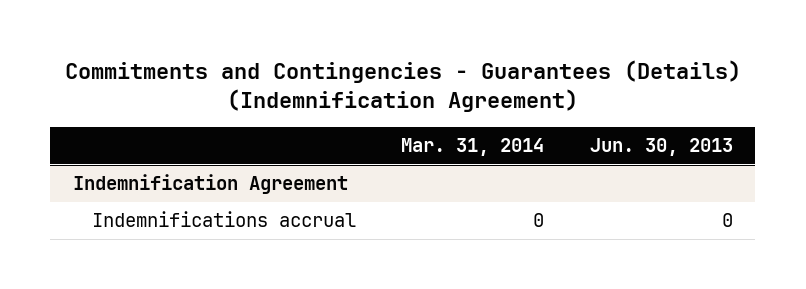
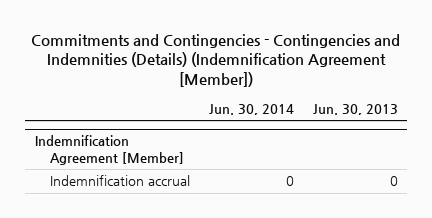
- Commitments and Contingencies - Guarantees (Details) (Indemnification Agreement)
+ Commitments and Contingencies - Contingencies and Indemnities (Details) (Indemnification Agreement [Member])
- | Mar. 31, 2014 | Jun. 30, 2013
+ | Jun. 30, 2014 | Jun. 30, 2013
- Indemnification Agreement
- Indemnifications accrual | 0 | 0
+ Indemnification Agreement [Member]
+ Indemnification accrual | 0 | 0

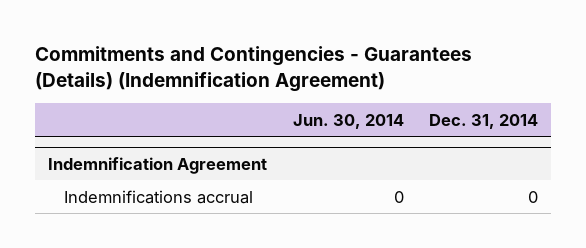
- Commitments and Contingencies - Contingencies and Indemnities (Details) (Indemnification Agreement [Member])
+ Commitments and Contingencies - Guarantees (Details) (Indemnification Agreement)
- | Jun. 30, 2014 | Jun. 30, 2013
+ | Jun. 30, 2014 | Dec. 31, 2014
- Indemnification Agreement [Member]
- Indemnification accrual | 0 | 0
+ Indemnification Agreement
+ Indemnifications accrual | 0 | 0

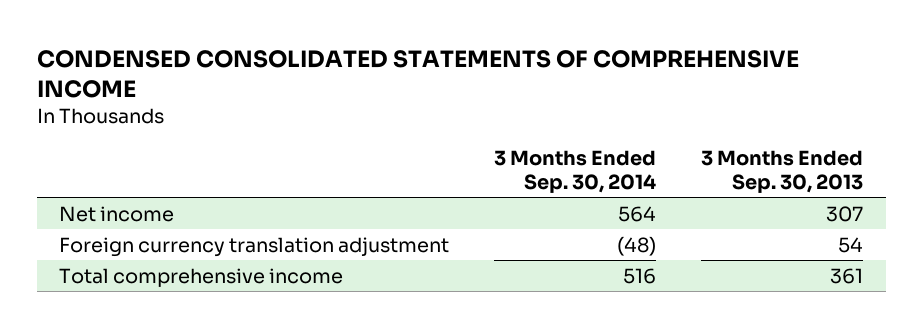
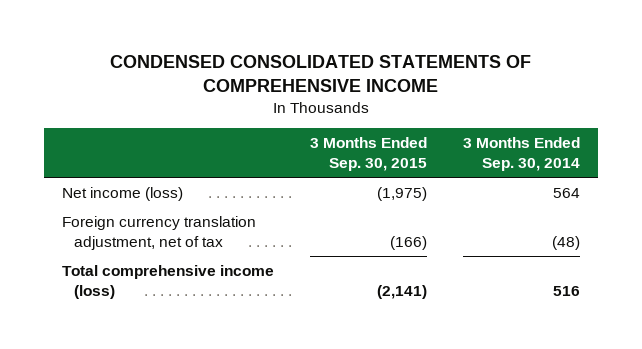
- | 3 Months Ended Sep. 30, 2014 | 3 Months Ended Sep. 30, 2013
+ | 3 Months Ended Sep. 30, 2015 | 3 Months Ended Sep. 30, 2014
- Net income | 564 | 307
- Foreign currency translation adjustment | (48) | 54
- Total comprehensive income | 516 | 361
+ Net income (loss) | (1,975) | 564
+ Foreign currency translation adjustment, net of tax | (166) | (48)
+ Total comprehensive income (loss) | (2,141) | 516

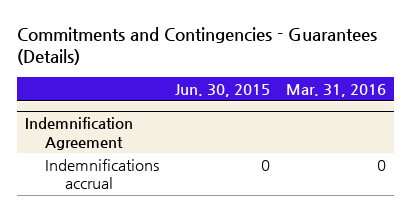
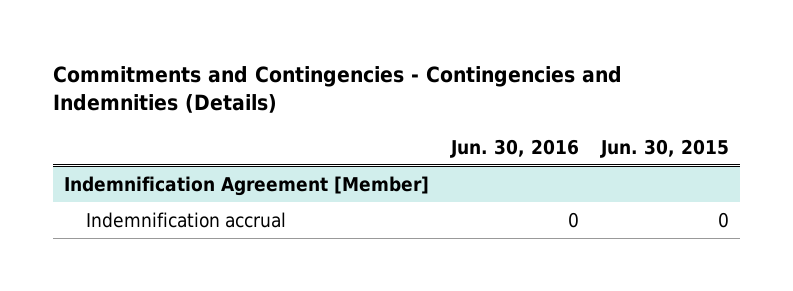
- Commitments and Contingencies - Guarantees (Details)
+ Commitments and Contingencies - Contingencies and Indemnities (Details)
- | Jun. 30, 2015 | Mar. 31, 2016
+ | Jun. 30, 2016 | Jun. 30, 2015
- Indemnification Agreement
- Indemnifications accrual | 0 | 0
+ Indemnification Agreement [Member]
+ Indemnification accrual | 0 | 0

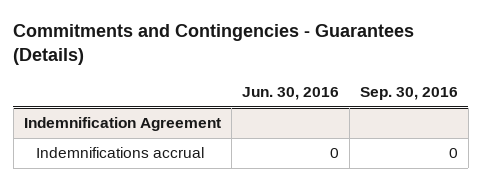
- Commitments and Contingencies - Contingencies and Indemnities (Details)
+ Commitments and Contingencies - Guarantees (Details)
- | Jun. 30, 2016 | Jun. 30, 2015
+ | Jun. 30, 2016 | Sep. 30, 2016
- Indemnification Agreement [Member]
- Indemnification accrual | 0 | 0
+ Indemnification Agreement
+ Indemnifications accrual | 0 | 0

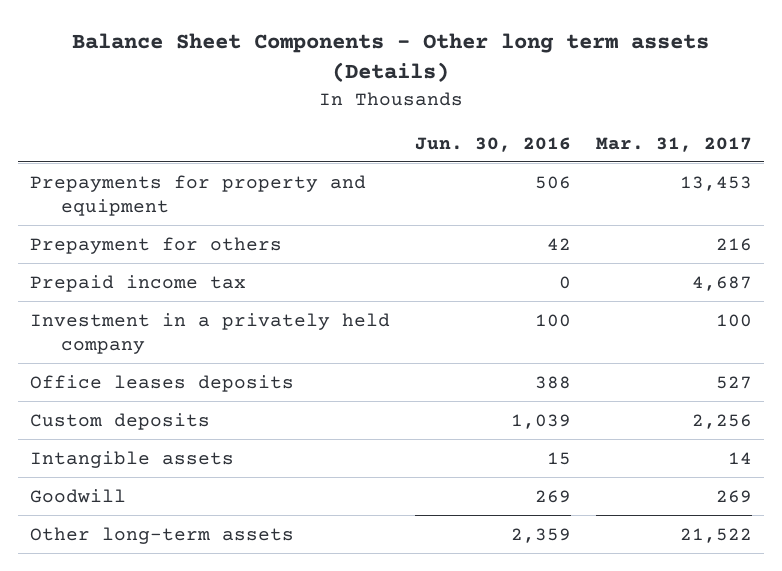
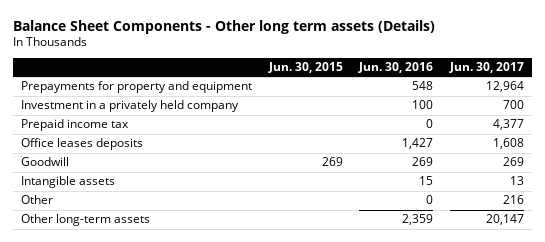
- | Jun. 30, 2016 | Mar. 31, 2017
+ | Jun. 30, 2015 | Jun. 30, 2016 | Jun. 30, 2017
- Prepayments for property and equipment | 506 | 13,453
- Prepayment for others | 42 | 216
+ Prepayments for property and equipment | | 548 | 12,964
- Office leases deposits | 388 | 527
- Custom deposits | 1,039 | 2,256
moved down: Prepaid income tax | | 0 | 4,377
+ Office leases deposits | | 1,427 | 1,608
moved down: Intangible assets | | 15 | 13
+ Other | | 0 | 216

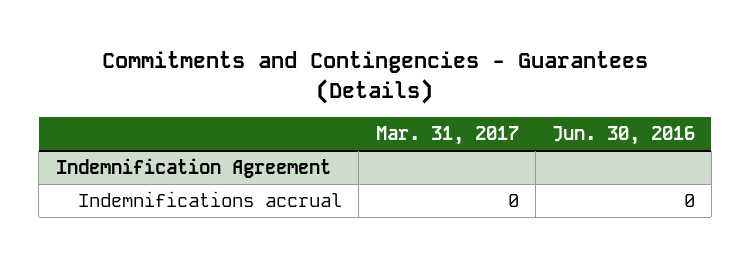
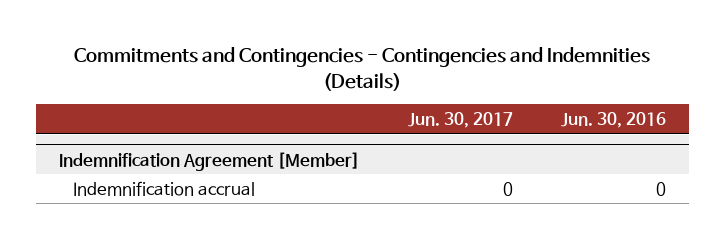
- Commitments and Contingencies - Guarantees (Details)
+ Commitments and Contingencies - Contingencies and Indemnities (Details)
- | Mar. 31, 2017 | Jun. 30, 2016
+ | Jun. 30, 2017 | Jun. 30, 2016
- Indemnification Agreement
- Indemnifications accrual | 0 | 0
+ Indemnification Agreement [Member]
+ Indemnification accrual | 0 | 0

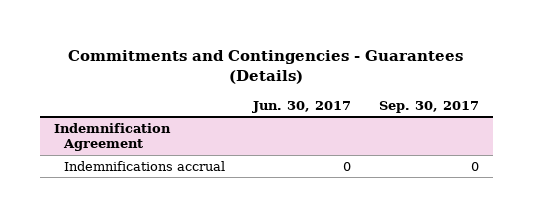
- Commitments and Contingencies - Contingencies and Indemnities (Details)
+ Commitments and Contingencies - Guarantees (Details)
- | Jun. 30, 2017 | Jun. 30, 2016
+ | Jun. 30, 2017 | Sep. 30, 2017
- Indemnification Agreement [Member]
- Indemnification accrual | 0 | 0
+ Indemnification Agreement
+ Indemnifications accrual | 0 | 0

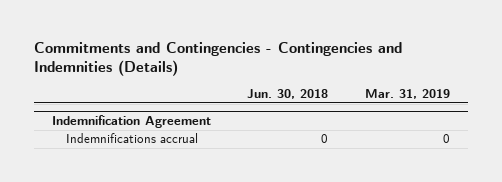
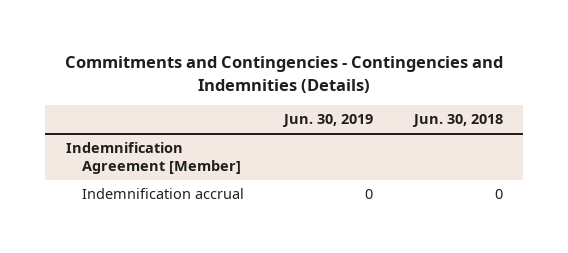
- | Jun. 30, 2018 | Mar. 31, 2019
+ | Jun. 30, 2019 | Jun. 30, 2018
- Indemnification Agreement
- Indemnifications accrual | 0 | 0
+ Indemnification Agreement [Member]
+ Indemnification accrual | 0 | 0

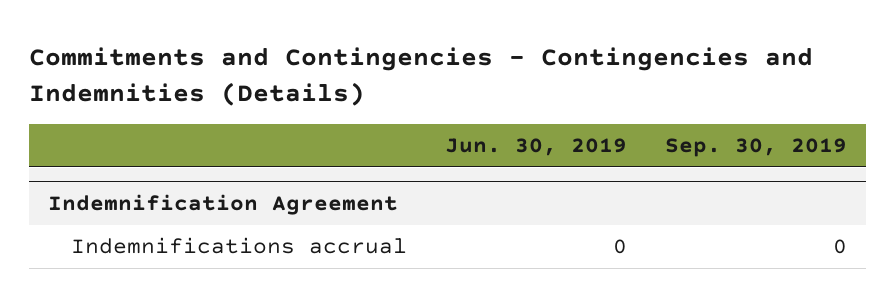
- | Jun. 30, 2019 | Jun. 30, 2018
+ | Jun. 30, 2019 | Sep. 30, 2019
- Indemnification Agreement [Member]
- Indemnification accrual | 0 | 0
+ Indemnification Agreement
+ Indemnifications accrual | 0 | 0

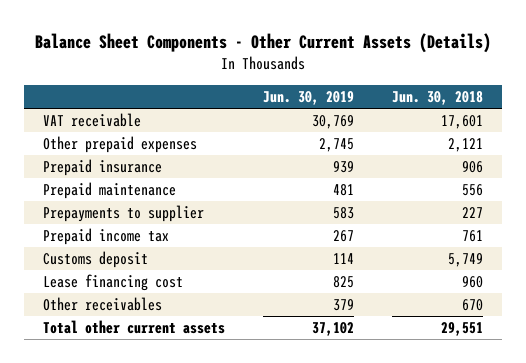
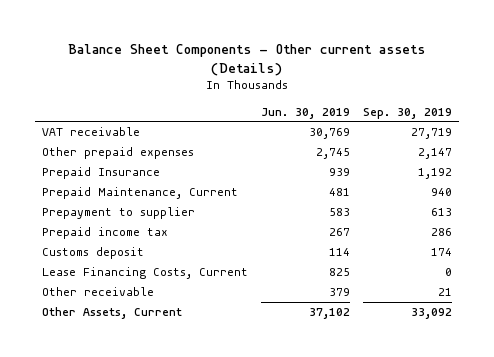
- Balance Sheet Components - Other Current Assets (Details)
+ Balance Sheet Components - Other current assets (Details)
- | Jun. 30, 2019 | Jun. 30, 2018
+ | Jun. 30, 2019 | Sep. 30, 2019
- Prepaid insurance | 939 | 906
- Prepaid maintenance | 481 | 556
- Prepayments to supplier | 583 | 227
+ Prepaid Insurance | 939 | 1,192
+ Prepaid Maintenance, Current | 481 | 940
+ Prepayment to supplier | 583 | 613
- Lease financing cost | 825 | 960
- Other receivables | 379 | 670
- Total other current assets | 37,102 | 29,551
+ Lease Financing Costs, Current | 825 | 0
+ Other receivable | 379 | 21
+ Other Assets, Current | 37,102 | 33,092

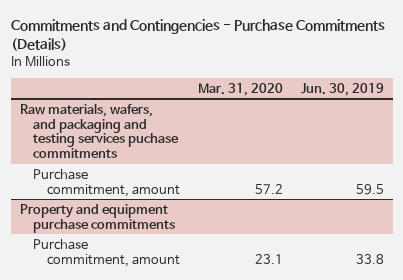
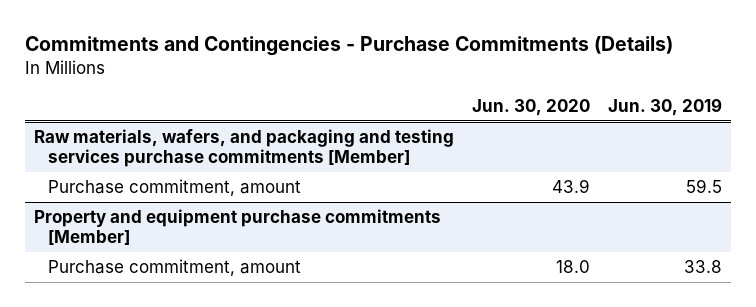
- | Mar. 31, 2020 | Jun. 30, 2019
+ | Jun. 30, 2020 | Jun. 30, 2019
- Raw materials, wafers, and packaging and testing services puchase commitments
+ Raw materials, wafers, and packaging and testing services purchase commitments [Member]
- Property and equipment purchase commitments
+ Property and equipment purchase commitments [Member]

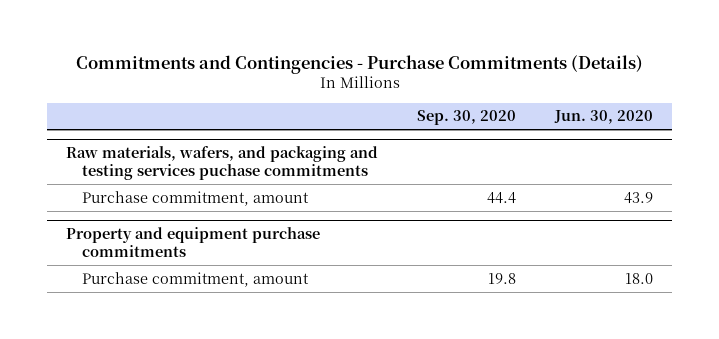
- | Jun. 30, 2020 | Jun. 30, 2019
+ | Sep. 30, 2020 | Jun. 30, 2020
- Raw materials, wafers, and packaging and testing services purchase commitments [Member]
+ Raw materials, wafers, and packaging and testing services puchase commitments
- Property and equipment purchase commitments [Member]
+ Property and equipment purchase commitments

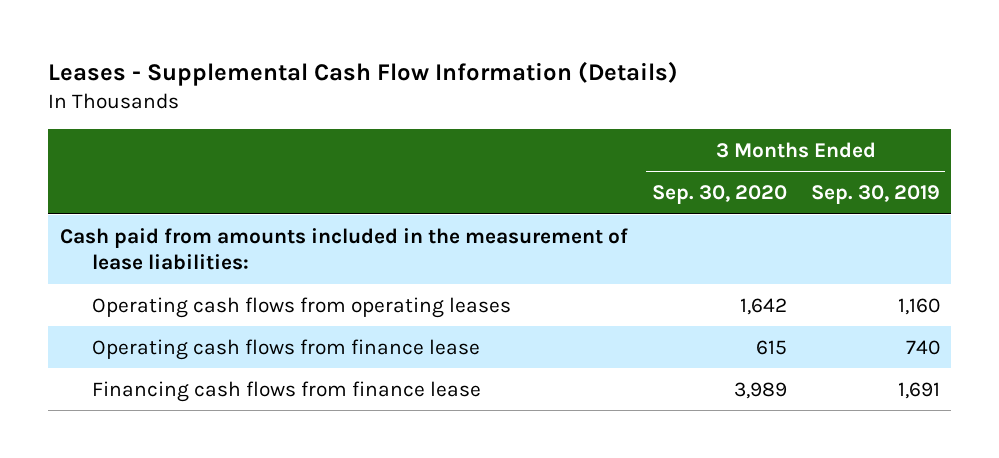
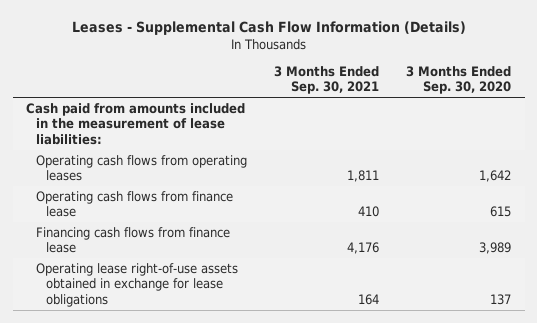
- | 3 Months Ended Sep. 30, 2020 | 3 Months Ended Sep. 30, 2019
+ | 3 Months Ended Sep. 30, 2021 | 3 Months Ended Sep. 30, 2020
+ Operating lease right-of-use assets obtained in exchange for lease obligations | 164 | 137

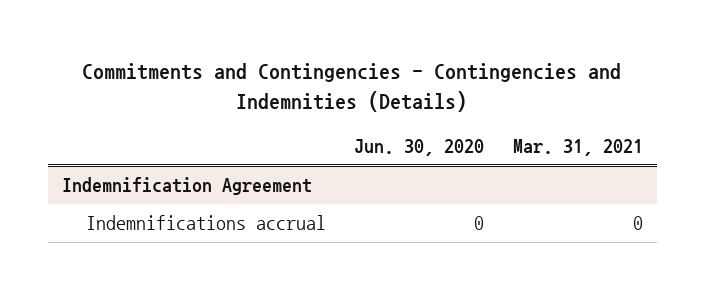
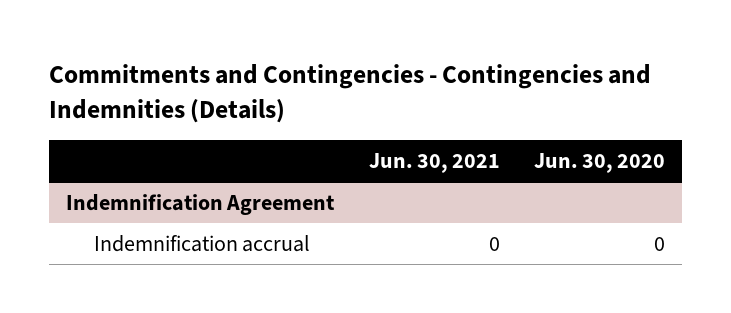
- | Jun. 30, 2020 | Mar. 31, 2021
+ | Jun. 30, 2021 | Jun. 30, 2020
@ Indemnification Agreement
- Indemnifications accrual | 0 | 0
+ Indemnification accrual | 0 | 0

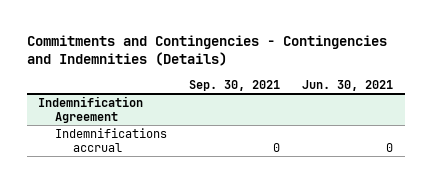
- | Jun. 30, 2021 | Jun. 30, 2020
+ | Sep. 30, 2021 | Jun. 30, 2021
@ Indemnification Agreement
- Indemnification accrual | 0 | 0
+ Indemnifications accrual | 0 | 0

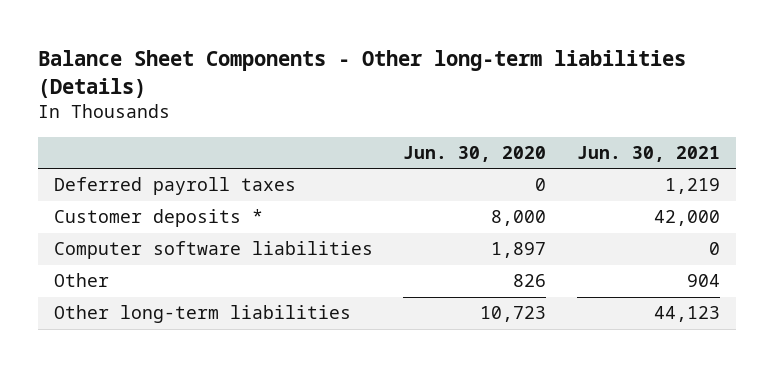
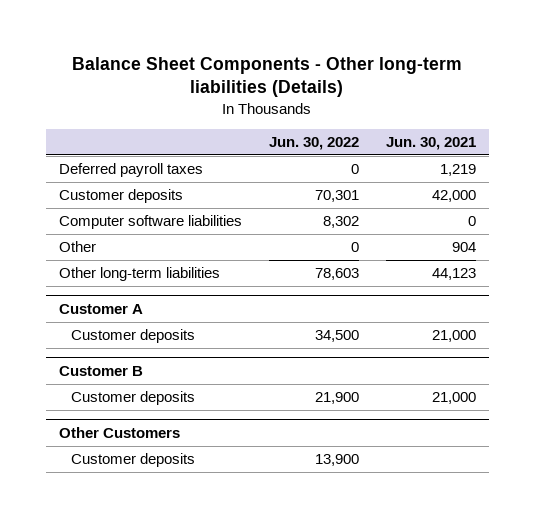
- | Jun. 30, 2020 | Jun. 30, 2021
+ | Jun. 30, 2022 | Jun. 30, 2021
- Customer deposits * | 8,000 | 42,000
+ Customer deposits | 70,301 | 42,000
+ Customer A
+ Customer deposits | 34,500 | 21,000
+ Customer B
+ Customer deposits | 21,900 | 21,000
+ Other Customers
+ Customer deposits | 13,900 |

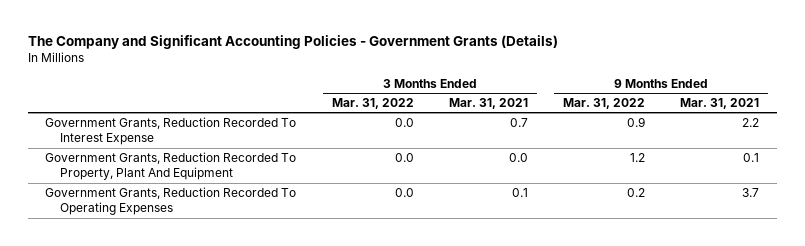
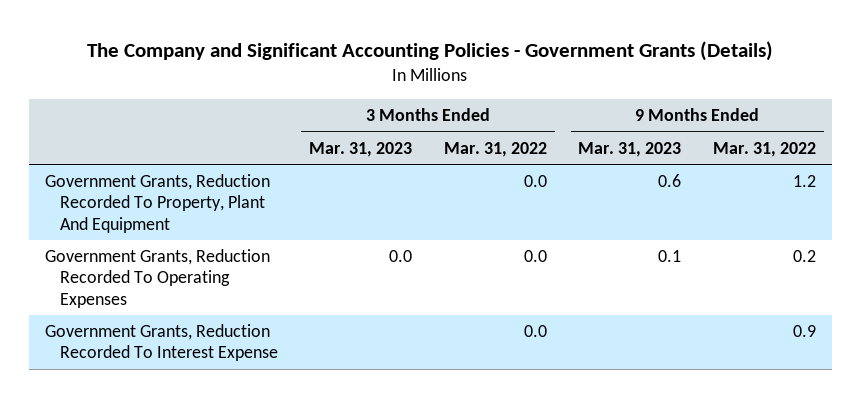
- | 3 Months Ended Mar. 31, 2022 | 3 Months Ended Mar. 31, 2021 | 9 Months Ended Mar. 31, 2022 | 9 Months Ended Mar. 31, 2021
+ | 3 Months Ended Mar. 31, 2023 | 3 Months Ended Mar. 31, 2022 | 9 Months Ended Mar. 31, 2023 | 9 Months Ended Mar. 31, 2022
moved down: Government Grants, Reduction Recorded To Interest Expense | | 0.0 | | 0.9

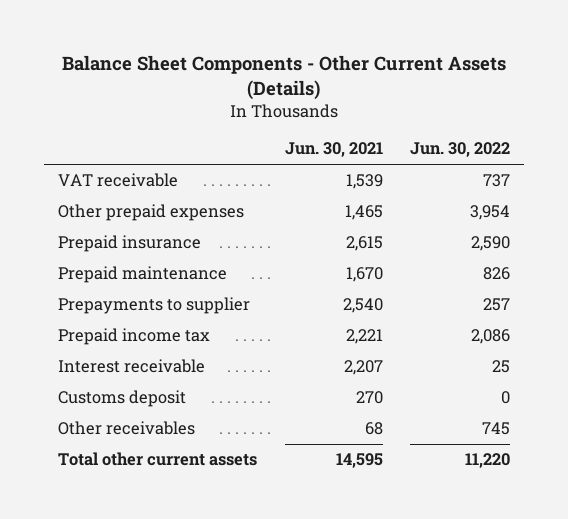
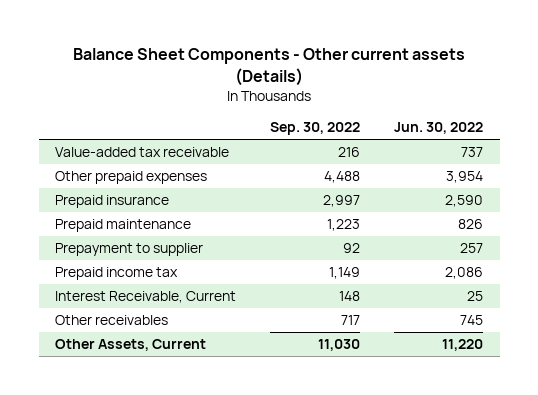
- Balance Sheet Components - Other Current Assets (Details)
+ Balance Sheet Components - Other current assets (Details)
- | Jun. 30, 2021 | Jun. 30, 2022
+ | Sep. 30, 2022 | Jun. 30, 2022
- VAT receivable | 1,539 | 737
+ Value-added tax receivable | 216 | 737
- Prepayments to supplier | 2,540 | 257
+ Prepayment to supplier | 92 | 257
- Interest receivable | 2,207 | 25
- Customs deposit | 270 | 0
+ Interest Receivable, Current | 148 | 25
- Total other current assets | 14,595 | 11,220
+ Other Assets, Current | 11,030 | 11,220

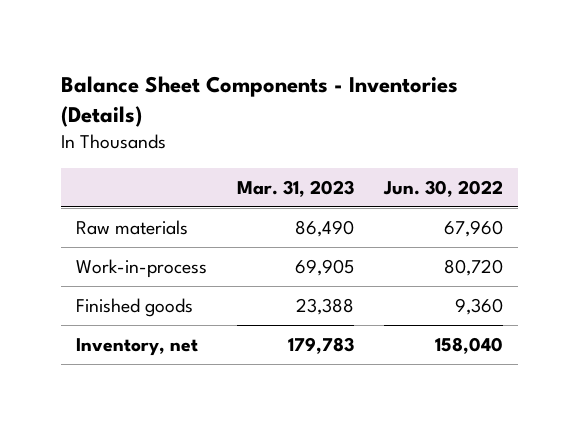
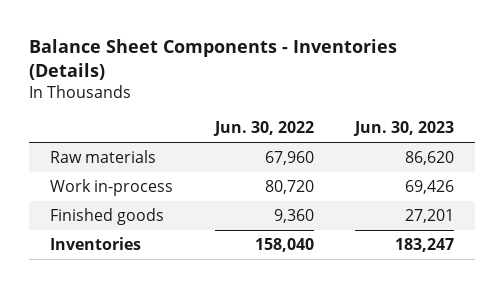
- | Mar. 31, 2023 | Jun. 30, 2022
+ | Jun. 30, 2022 | Jun. 30, 2023
- Work-in-process | 69,905 | 80,720
+ Work in-process | 80,720 | 69,426
- Inventory, net | 179,783 | 158,040
+ Inventories | 158,040 | 183,247

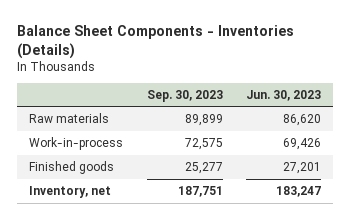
- | Jun. 30, 2022 | Jun. 30, 2023
+ | Sep. 30, 2023 | Jun. 30, 2023
- Work in-process | 80,720 | 69,426
+ Work-in-process | 72,575 | 69,426
- Inventories | 158,040 | 183,247
+ Inventory, net | 187,751 | 183,247

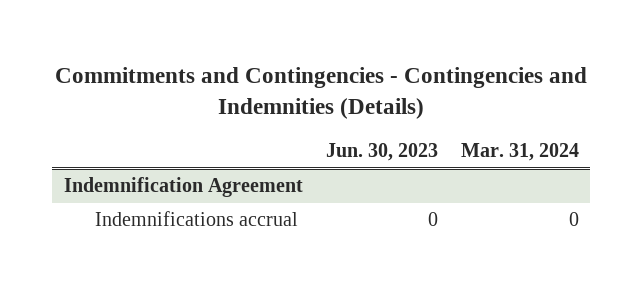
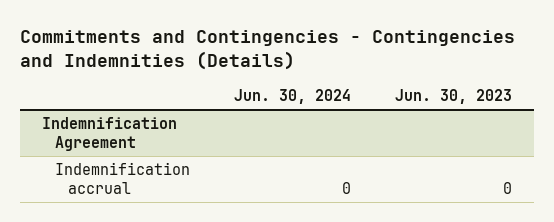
- | Jun. 30, 2023 | Mar. 31, 2024
+ | Jun. 30, 2024 | Jun. 30, 2023
@ Indemnification Agreement
- Indemnifications accrual | 0 | 0
+ Indemnification accrual | 0 | 0

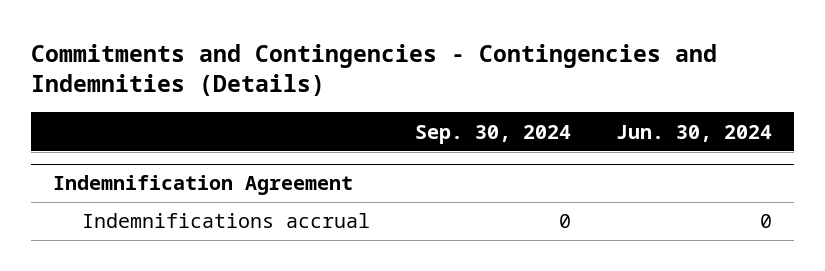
- | Jun. 30, 2024 | Jun. 30, 2023
+ | Sep. 30, 2024 | Jun. 30, 2024
@ Indemnification Agreement
- Indemnification accrual | 0 | 0
+ Indemnifications accrual | 0 | 0

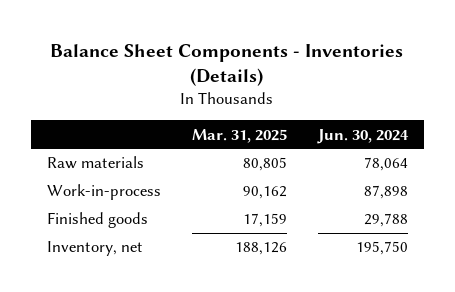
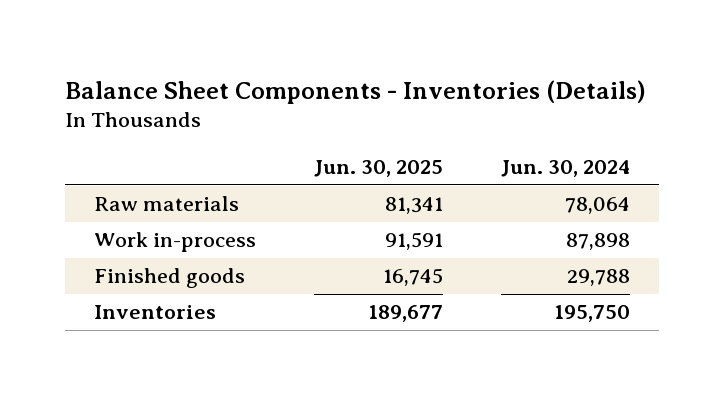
- | Mar. 31, 2025 | Jun. 30, 2024
+ | Jun. 30, 2025 | Jun. 30, 2024
- Work-in-process | 90,162 | 87,898
+ Work in-process | 91,591 | 87,898
- Inventory, net | 188,126 | 195,750
+ Inventories | 189,677 | 195,750

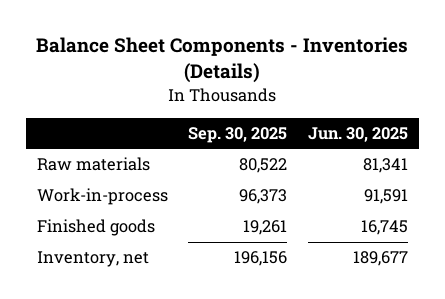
- | Jun. 30, 2025 | Jun. 30, 2024
+ | Sep. 30, 2025 | Jun. 30, 2025
- Work in-process | 91,591 | 87,898
+ Work-in-process | 96,373 | 91,591
- Inventories | 189,677 | 195,750
+ Inventory, net | 196,156 | 189,677

